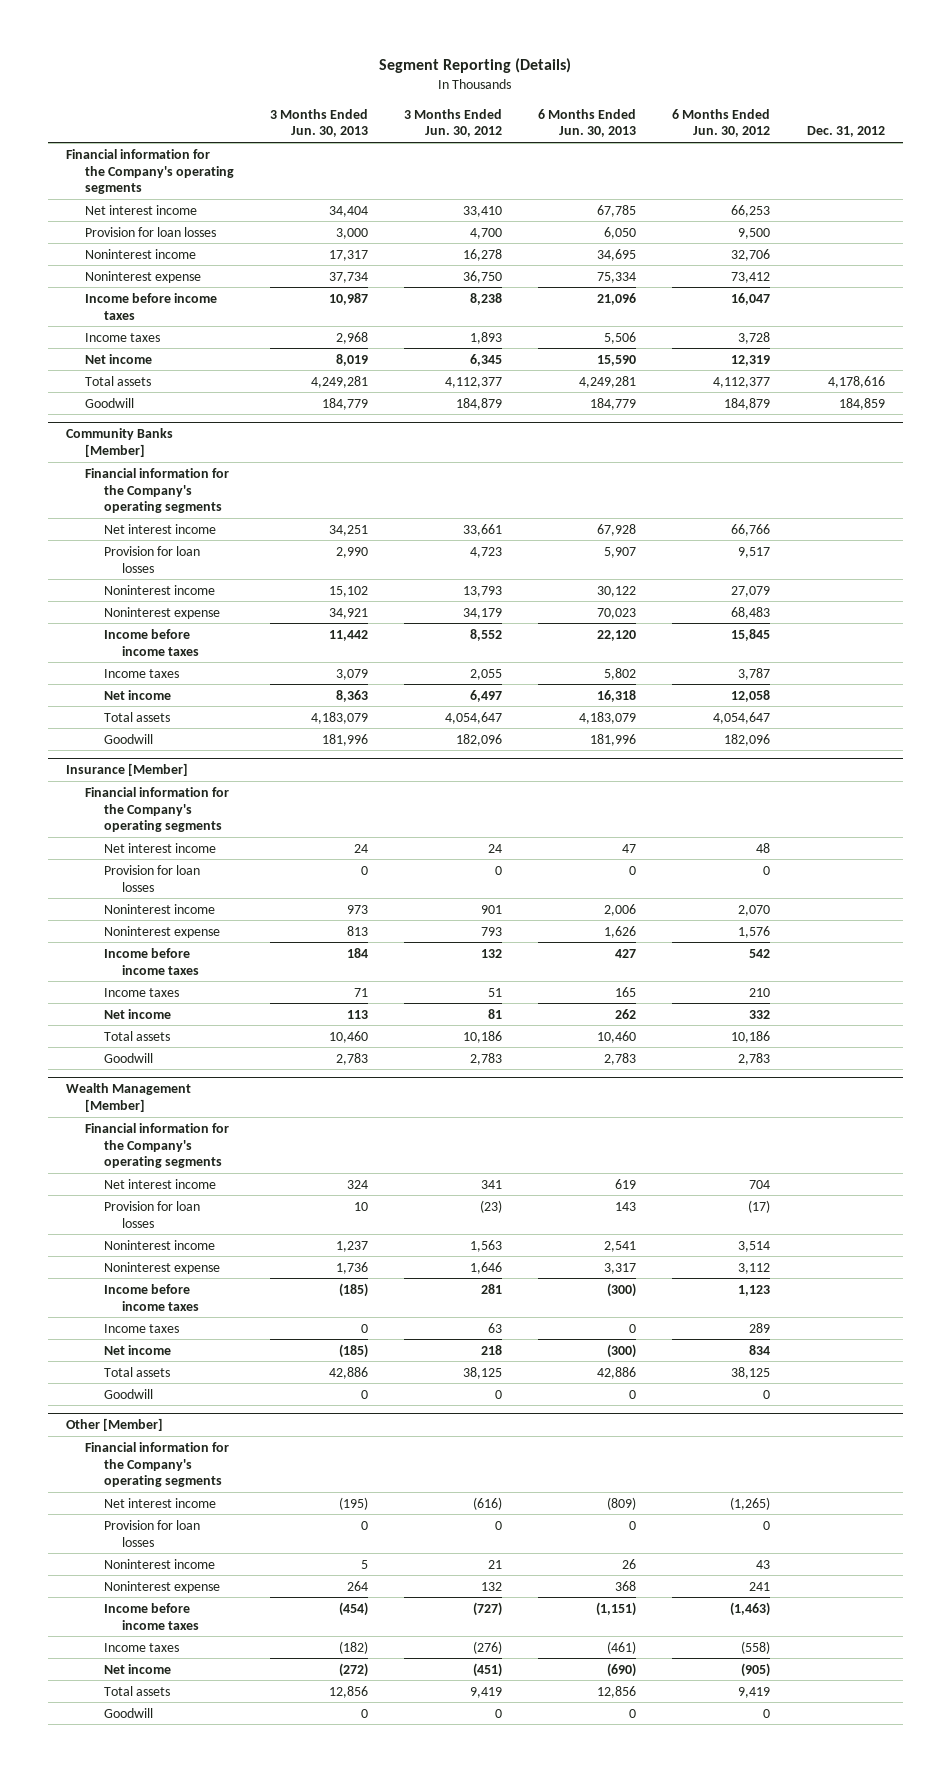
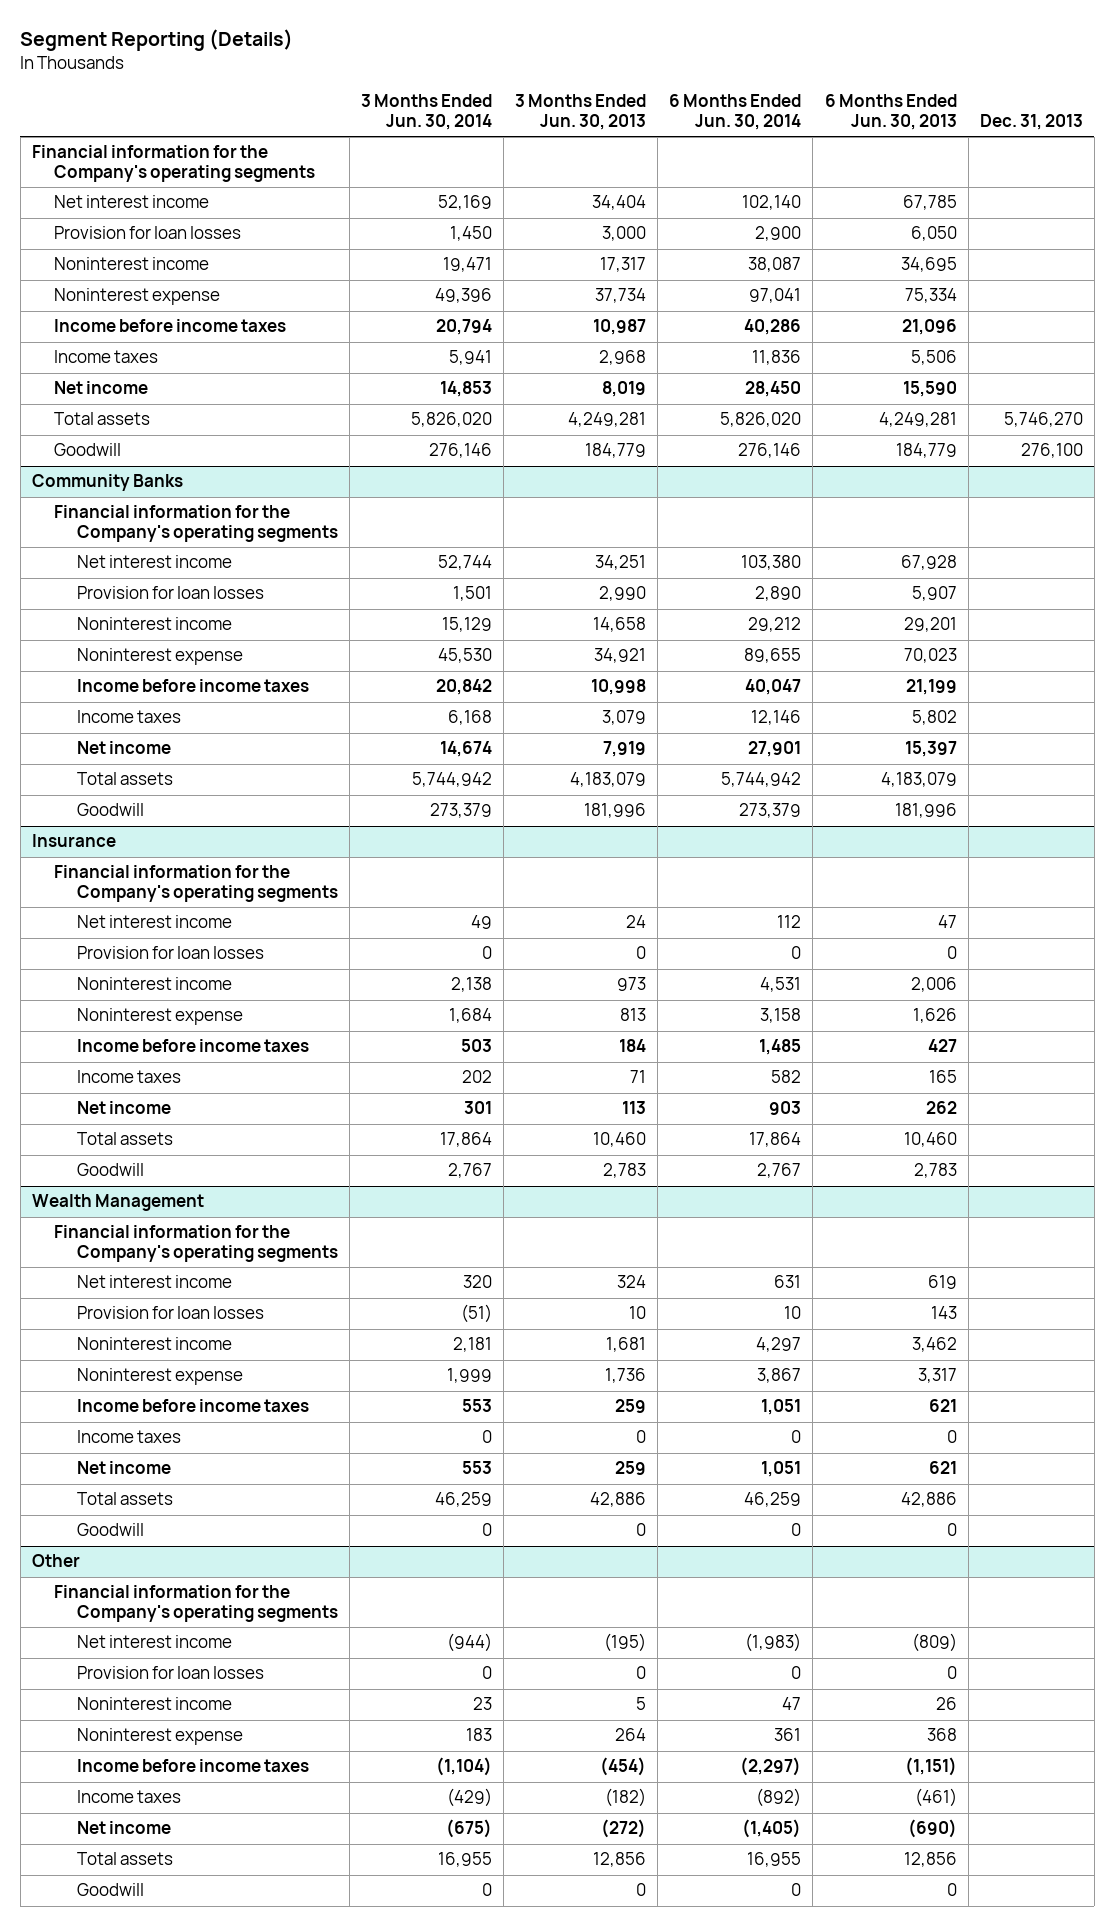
- | 3 Months Ended Jun. 30, 2013 | 3 Months Ended Jun. 30, 2012 | 6 Months Ended Jun. 30, 2013 | 6 Months Ended Jun. 30, 2012 | Dec. 31, 2012
+ | 3 Months Ended Jun. 30, 2014 | 3 Months Ended Jun. 30, 2013 | 6 Months Ended Jun. 30, 2014 | 6 Months Ended Jun. 30, 2013 | Dec. 31, 2013
- Community Banks [Member]
+ Community Banks
- Noninterest income | 15,102 | 13,793 | 30,122 | 27,079 |
+ Noninterest income | 15,129 | 14,658 | 29,212 | 29,201 |
- Income before income taxes | 11,442 | 8,552 | 22,120 | 15,845 |
+ Income before income taxes | 20,842 | 10,998 | 40,047 | 21,199 |
- Net income | 8,363 | 6,497 | 16,318 | 12,058 |
+ Net income | 14,674 | 7,919 | 27,901 | 15,397 |
- Insurance [Member]
+ Insurance
- Wealth Management [Member]
+ Wealth Management
- Noninterest income | 1,237 | 1,563 | 2,541 | 3,514 |
+ Noninterest income | 2,181 | 1,681 | 4,297 | 3,462 |
- Income before income taxes | (185) | 281 | (300) | 1,123 |
+ Income before income taxes | 553 | 259 | 1,051 | 621 |
- Net income | (185) | 218 | (300) | 834 |
+ Net income | 553 | 259 | 1,051 | 621 |
- Other [Member]
+ Other

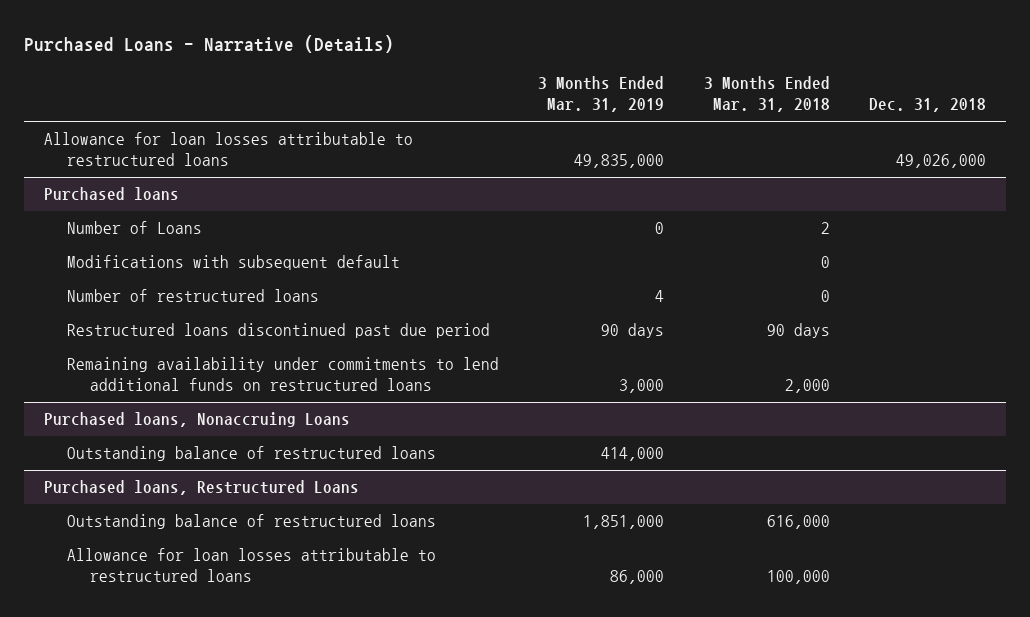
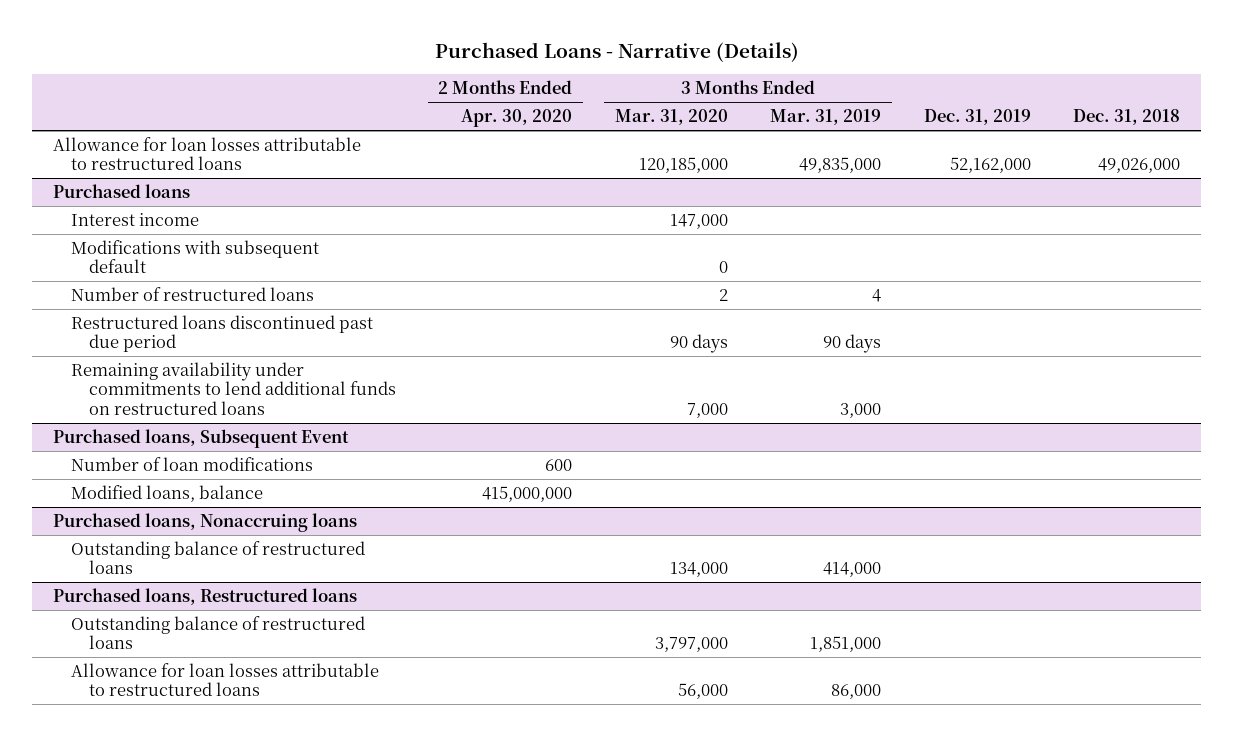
- | 3 Months Ended Mar. 31, 2019 | 3 Months Ended Mar. 31, 2018 | Dec. 31, 2018
+ | 2 Months Ended Apr. 30, 2020 | 3 Months Ended Mar. 31, 2020 | 3 Months Ended Mar. 31, 2019 | Dec. 31, 2019 | Dec. 31, 2018
@ Purchased loans
- Number of Loans | 0 | 2 |
+ Interest income | | 147,000 | | |
- Purchased loans, Nonaccruing Loans
+ Purchased loans, Subsequent Event
+ Number of loan modifications | 600 | | | |
+ Modified loans, balance | 415,000,000 | | | |
+ Purchased loans, Nonaccruing loans
- Purchased loans, Restructured Loans
+ Purchased loans, Restructured loans

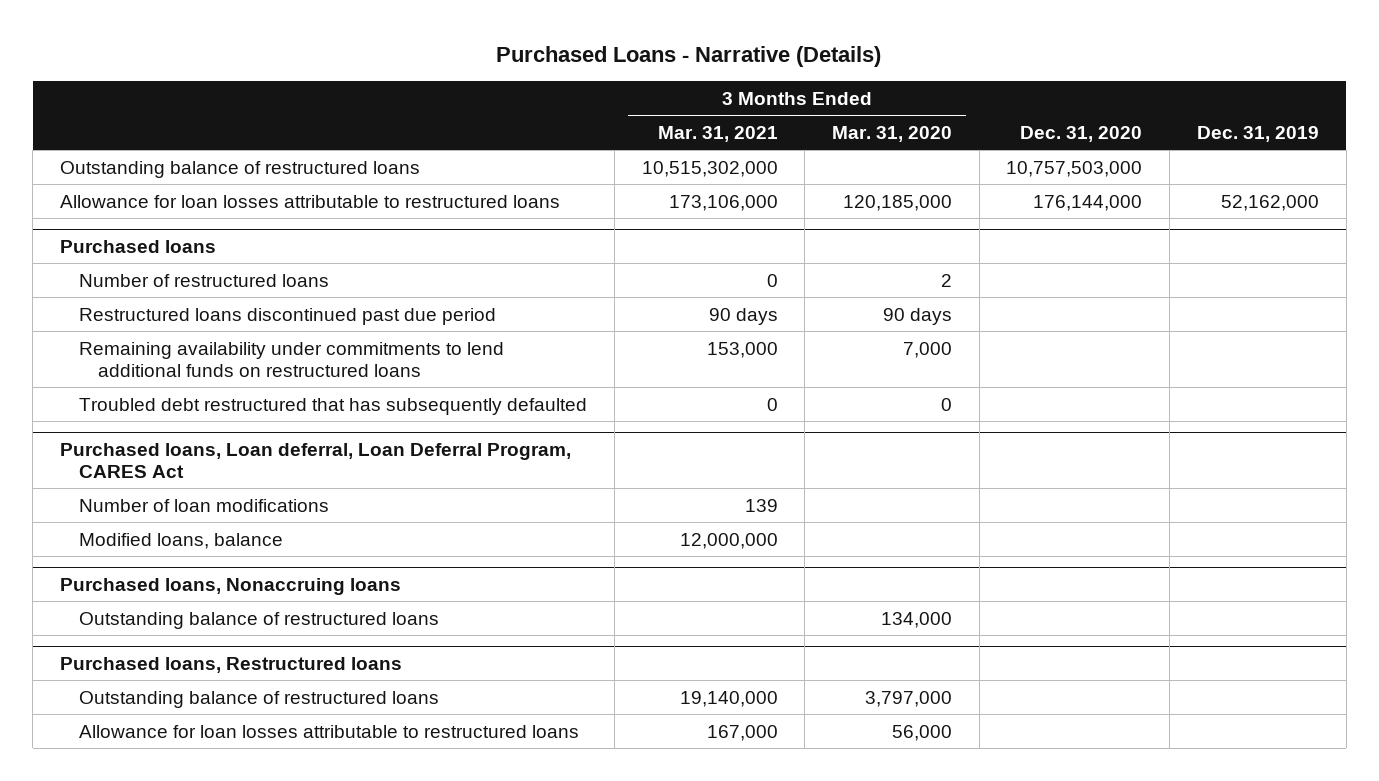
- | 2 Months Ended Apr. 30, 2020 | 3 Months Ended Mar. 31, 2020 | 3 Months Ended Mar. 31, 2019 | Dec. 31, 2019 | Dec. 31, 2018
+ | 3 Months Ended Mar. 31, 2021 | 3 Months Ended Mar. 31, 2020 | Dec. 31, 2020 | Dec. 31, 2019
+ Outstanding balance of restructured loans | 10,515,302,000 | | 10,757,503,000 |
@ Purchased loans
- Interest income | | 147,000 | | |
- Modifications with subsequent default | | 0 | | |
- Purchased loans, Subsequent Event
@ Purchased loans
+ Troubled debt restructured that has subsequently defaulted | 0 | 0 | |
+ Purchased loans, Loan deferral, Loan Deferral Program, CARES Act

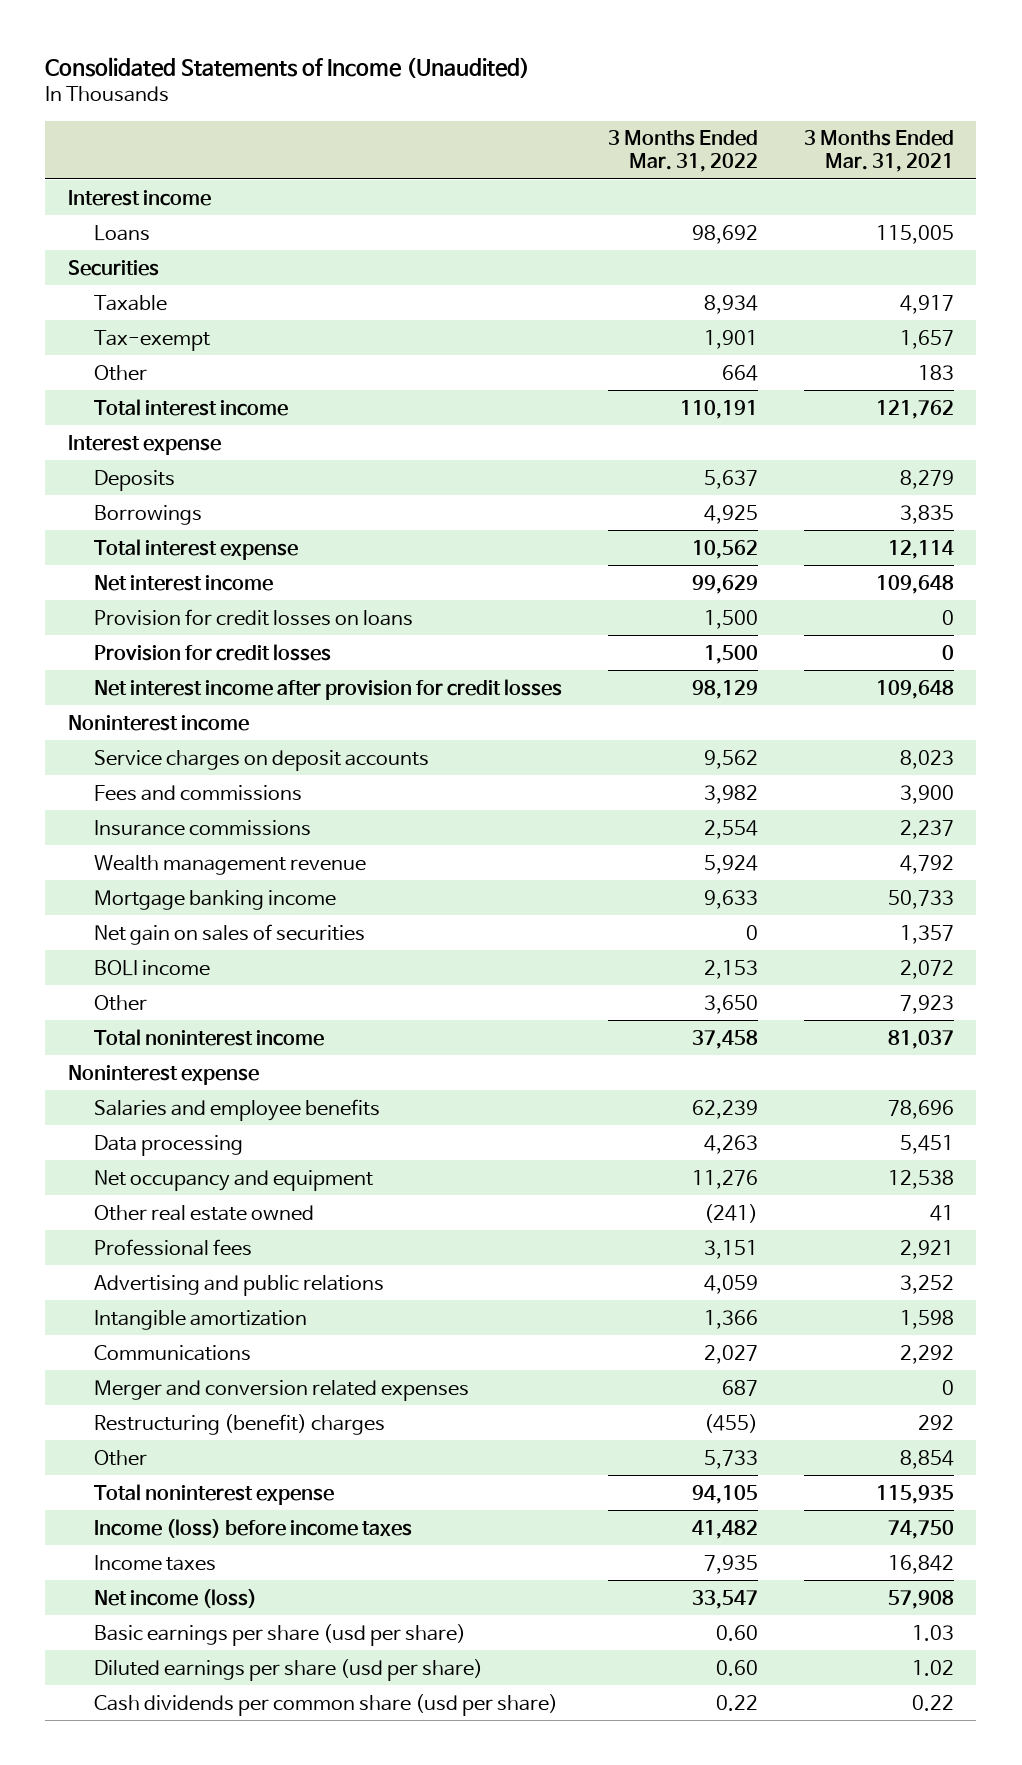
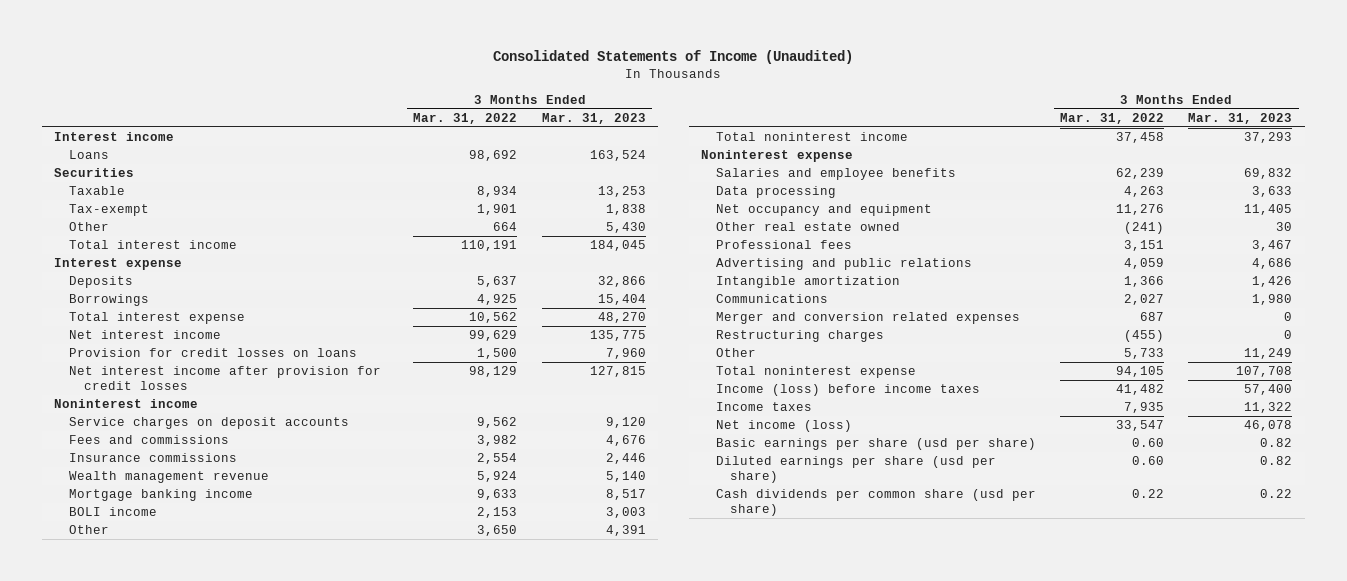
- | 3 Months Ended Mar. 31, 2022 | 3 Months Ended Mar. 31, 2021
+ | 3 Months Ended Mar. 31, 2022 | 3 Months Ended Mar. 31, 2023
- Provision for credit losses | 1,500 | 0
- Net gain on sales of securities | 0 | 1,357
- Restructuring (benefit) charges | (455) | 292
+ Restructuring charges | (455) | 0

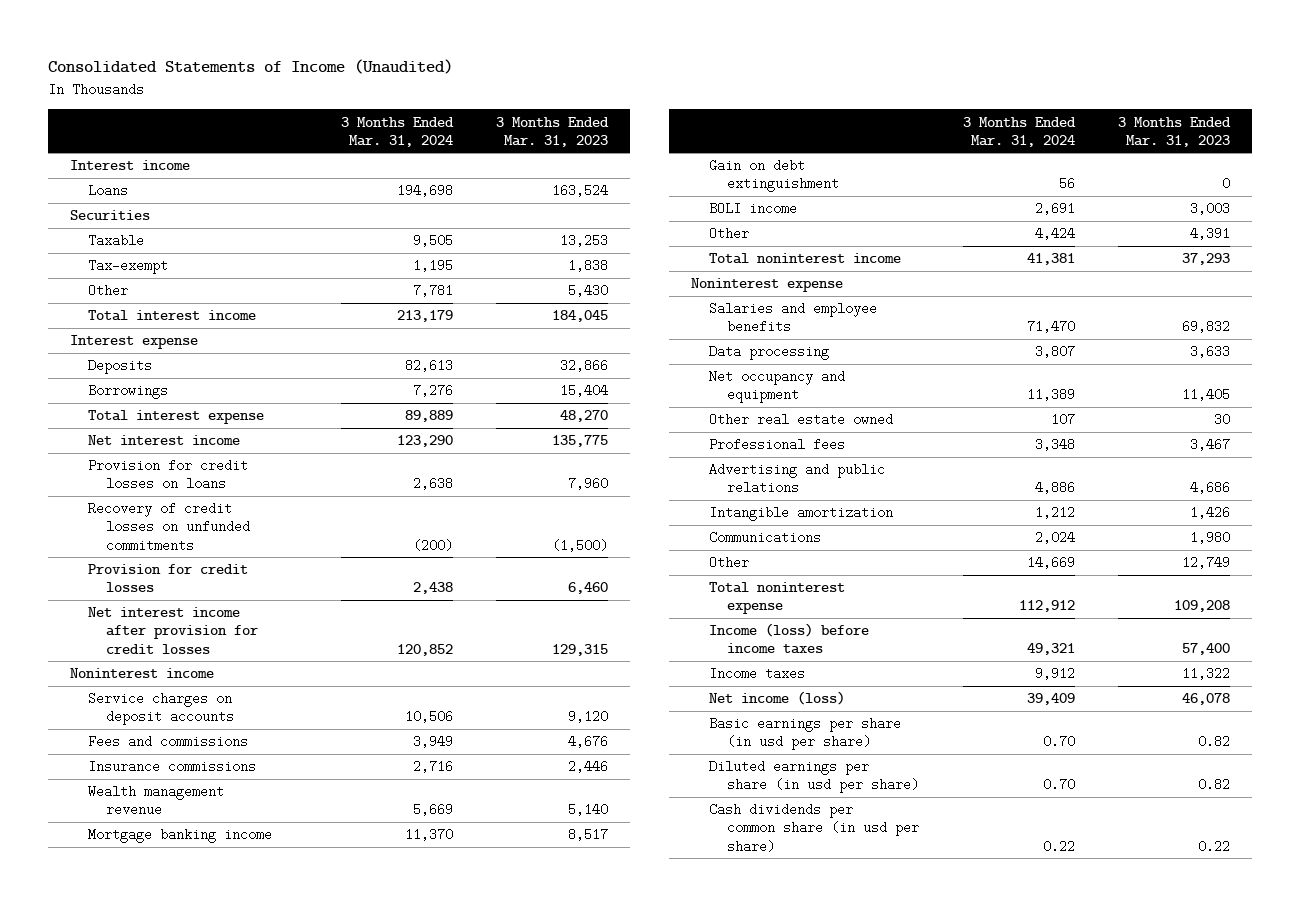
- | 3 Months Ended Mar. 31, 2022 | 3 Months Ended Mar. 31, 2023
+ | 3 Months Ended Mar. 31, 2024 | 3 Months Ended Mar. 31, 2023
- Net interest income after provision for credit losses | 98,129 | 127,815
+ Recovery of credit losses on unfunded commitments | (200) | (1,500)
+ Provision for credit losses | 2,438 | 6,460
+ Net interest income after provision for credit losses | 120,852 | 129,315
+ Gain on debt extinguishment | 56 | 0
- Merger and conversion related expenses | 687 | 0
- Restructuring charges | (455) | 0
- Other | 5,733 | 11,249
- Total noninterest expense | 94,105 | 107,708
+ Other | 14,669 | 12,749
+ Total noninterest expense | 112,912 | 109,208
- Basic earnings per share (usd per share) | 0.60 | 0.82
- Diluted earnings per share (usd per share) | 0.60 | 0.82
- Cash dividends per common share (usd per share) | 0.22 | 0.22
+ Basic earnings per share (in usd per share) | 0.70 | 0.82
+ Diluted earnings per share (in usd per share) | 0.70 | 0.82
+ Cash dividends per common share (in usd per share) | 0.22 | 0.22

